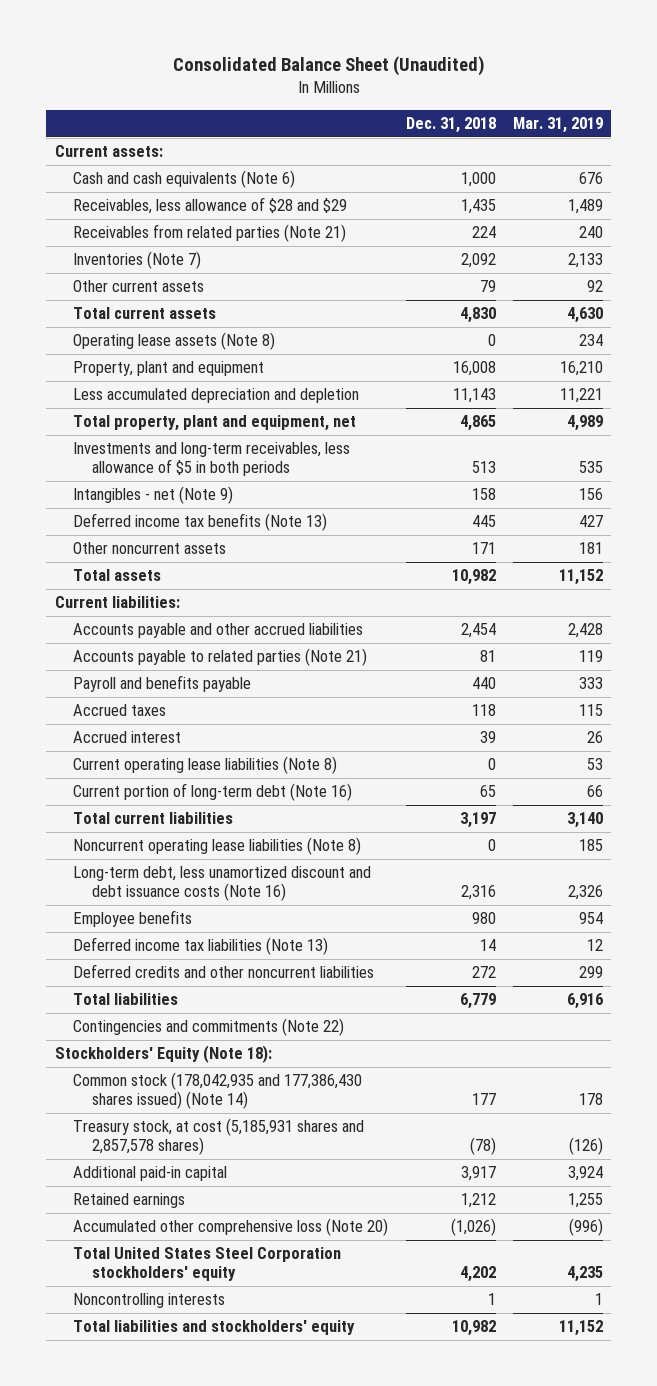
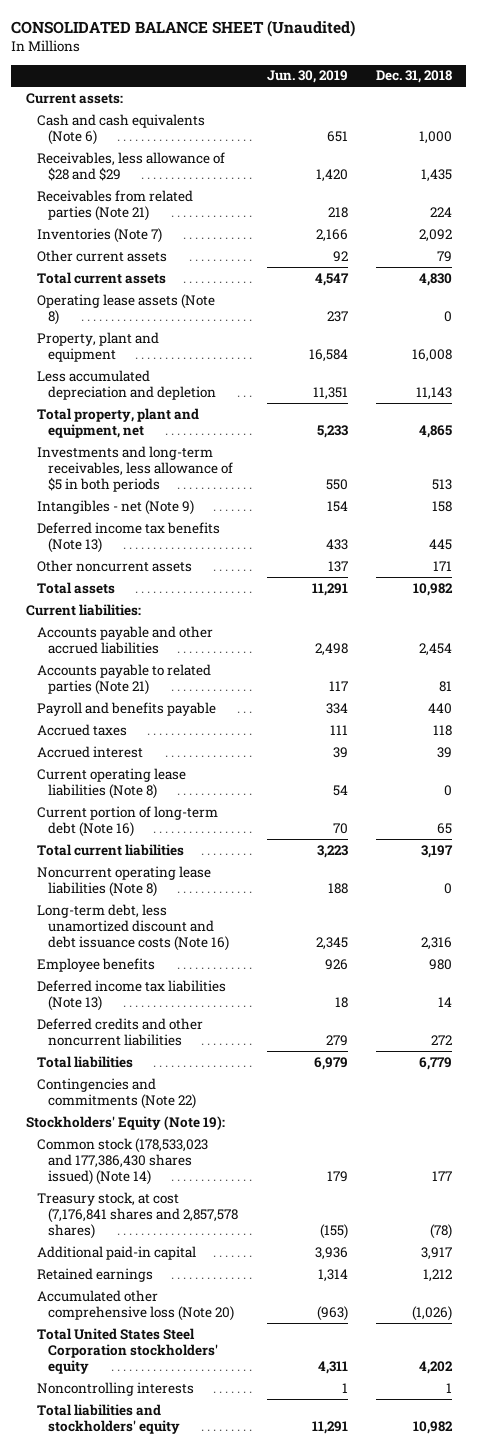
- Consolidated Balance Sheet (Unaudited)
+ CONSOLIDATED BALANCE SHEET (Unaudited)
- | Dec. 31, 2018 | Mar. 31, 2019
+ | Jun. 30, 2019 | Dec. 31, 2018
- Stockholders' Equity (Note 18):
- Common stock (178,042,935 and 177,386,430 shares issued) (Note 14) | 177 | 178
- Treasury stock, at cost (5,185,931 shares and 2,857,578 shares) | (78) | (126)
+ Stockholders' Equity (Note 19):
+ Common stock (178,533,023 and 177,386,430 shares issued) (Note 14) | 179 | 177
+ Treasury stock, at cost (7,176,841 shares and 2,857,578 shares) | (155) | (78)

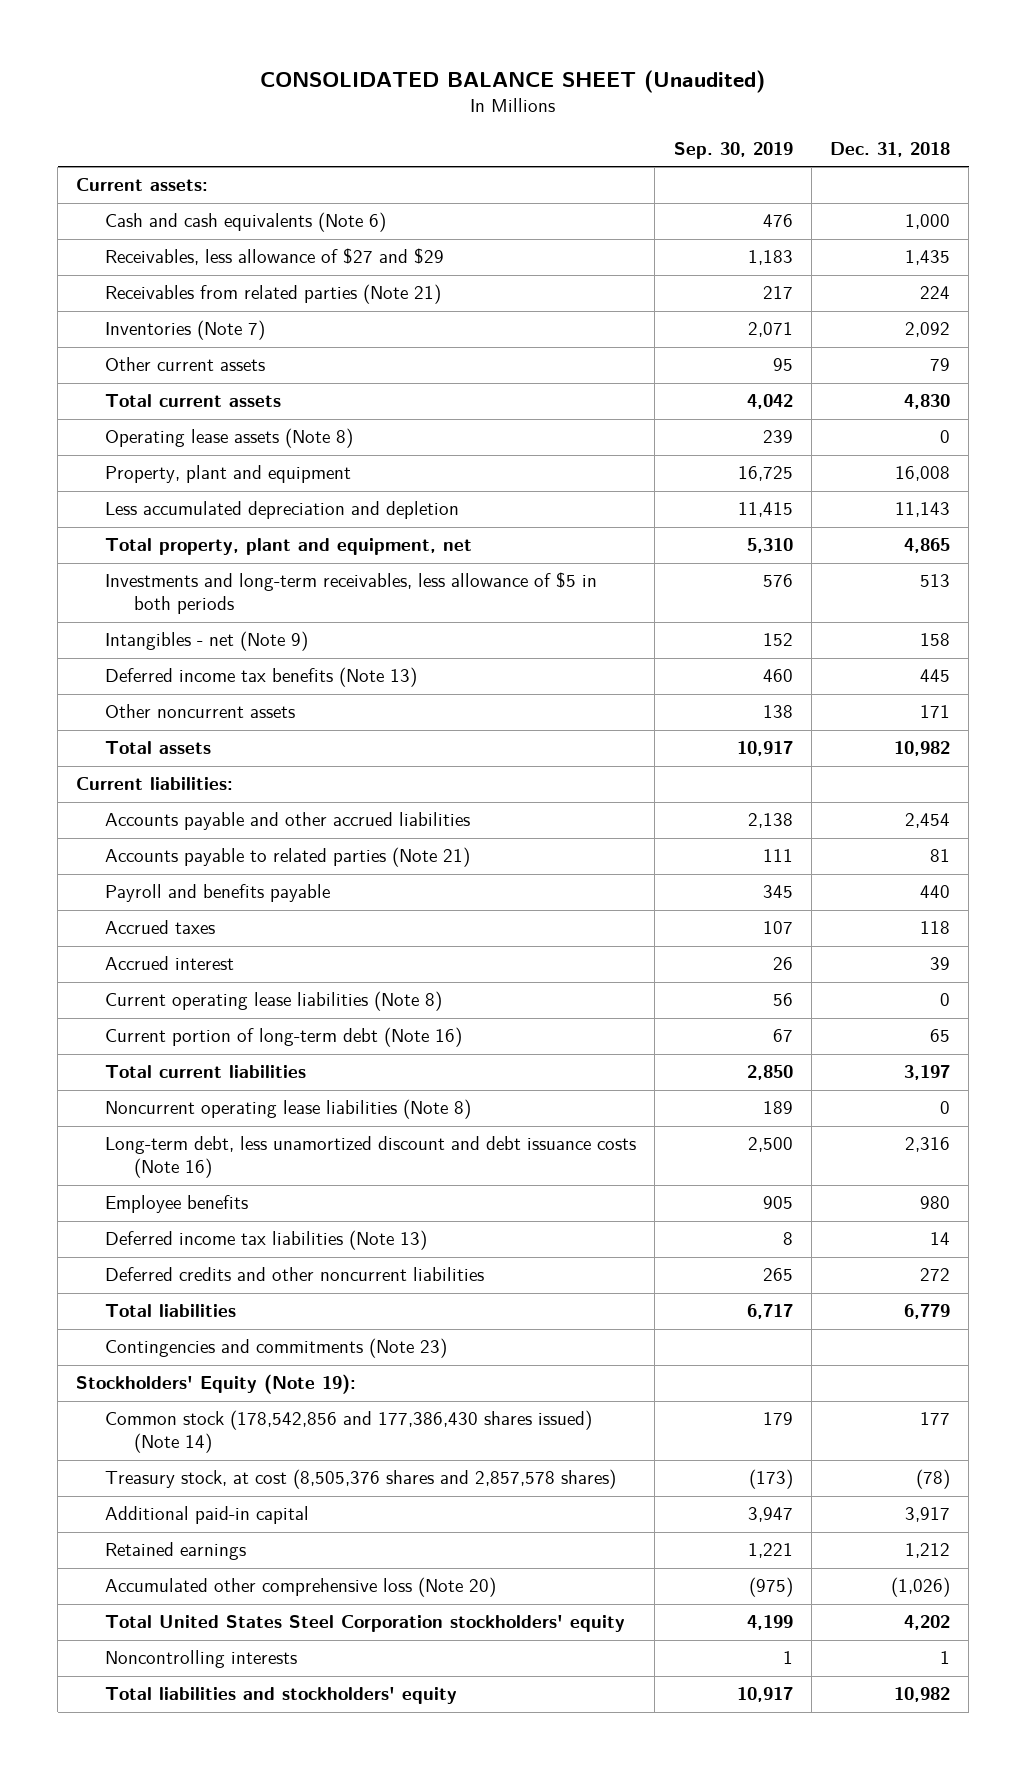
- | Jun. 30, 2019 | Dec. 31, 2018
+ | Sep. 30, 2019 | Dec. 31, 2018
- Receivables, less allowance of $28 and $29 | 1,420 | 1,435
+ Receivables, less allowance of $27 and $29 | 1,183 | 1,435
- Contingencies and commitments (Note 22)
+ Contingencies and commitments (Note 23)
- Common stock (178,533,023 and 177,386,430 shares issued) (Note 14) | 179 | 177
- Treasury stock, at cost (7,176,841 shares and 2,857,578 shares) | (155) | (78)
+ Common stock (178,542,856 and 177,386,430 shares issued) (Note 14) | 179 | 177
+ Treasury stock, at cost (8,505,376 shares and 2,857,578 shares) | (173) | (78)

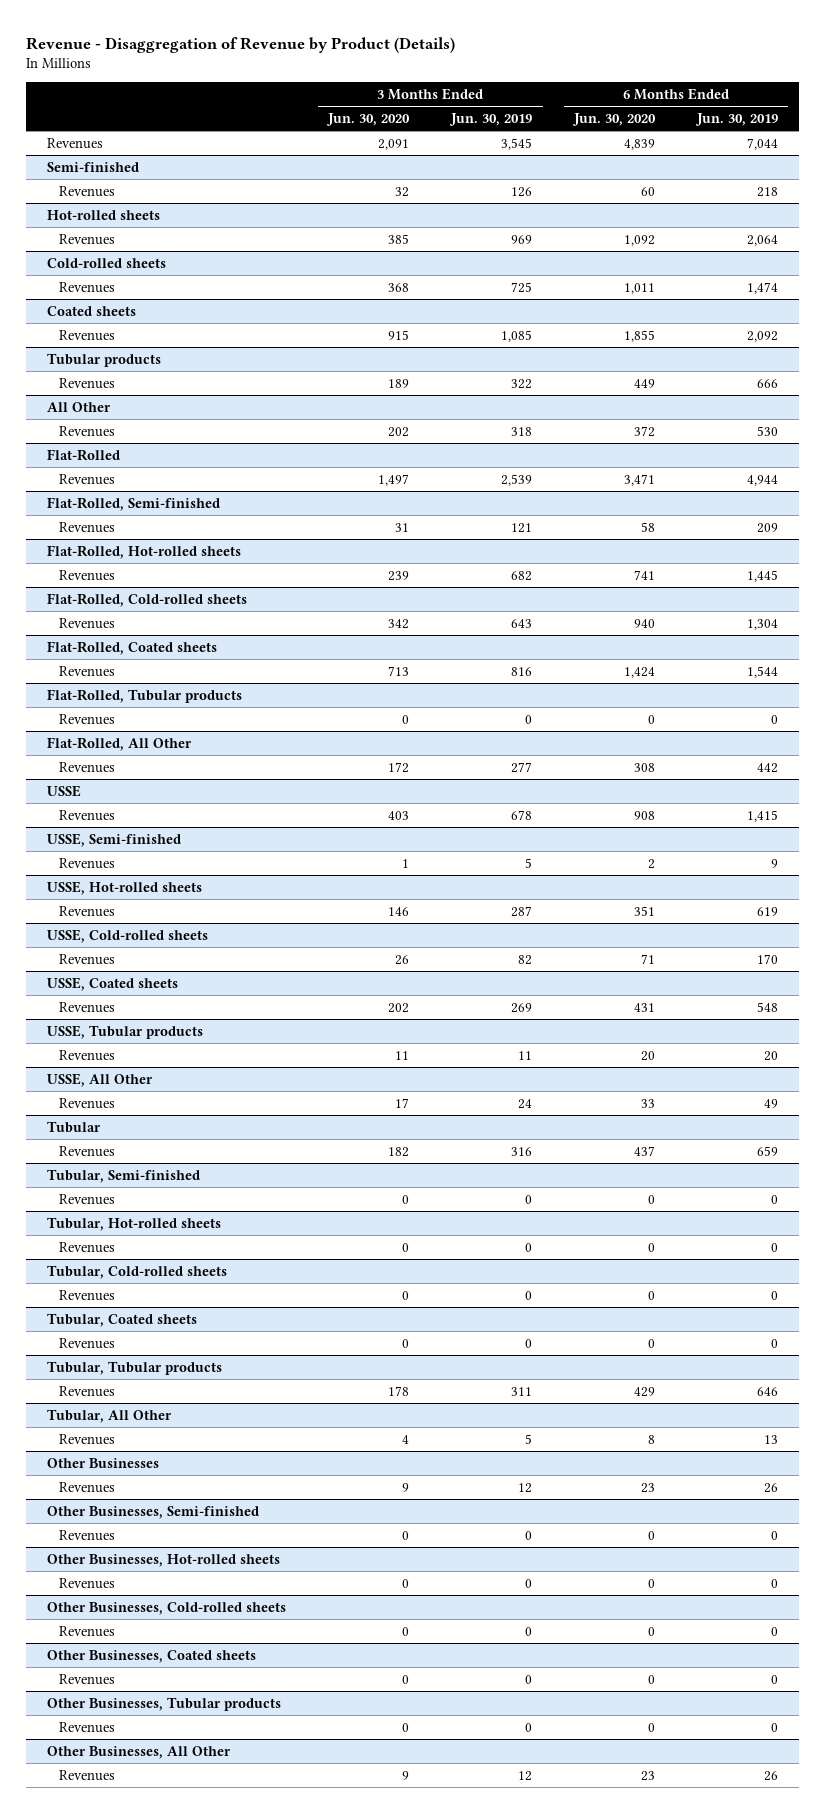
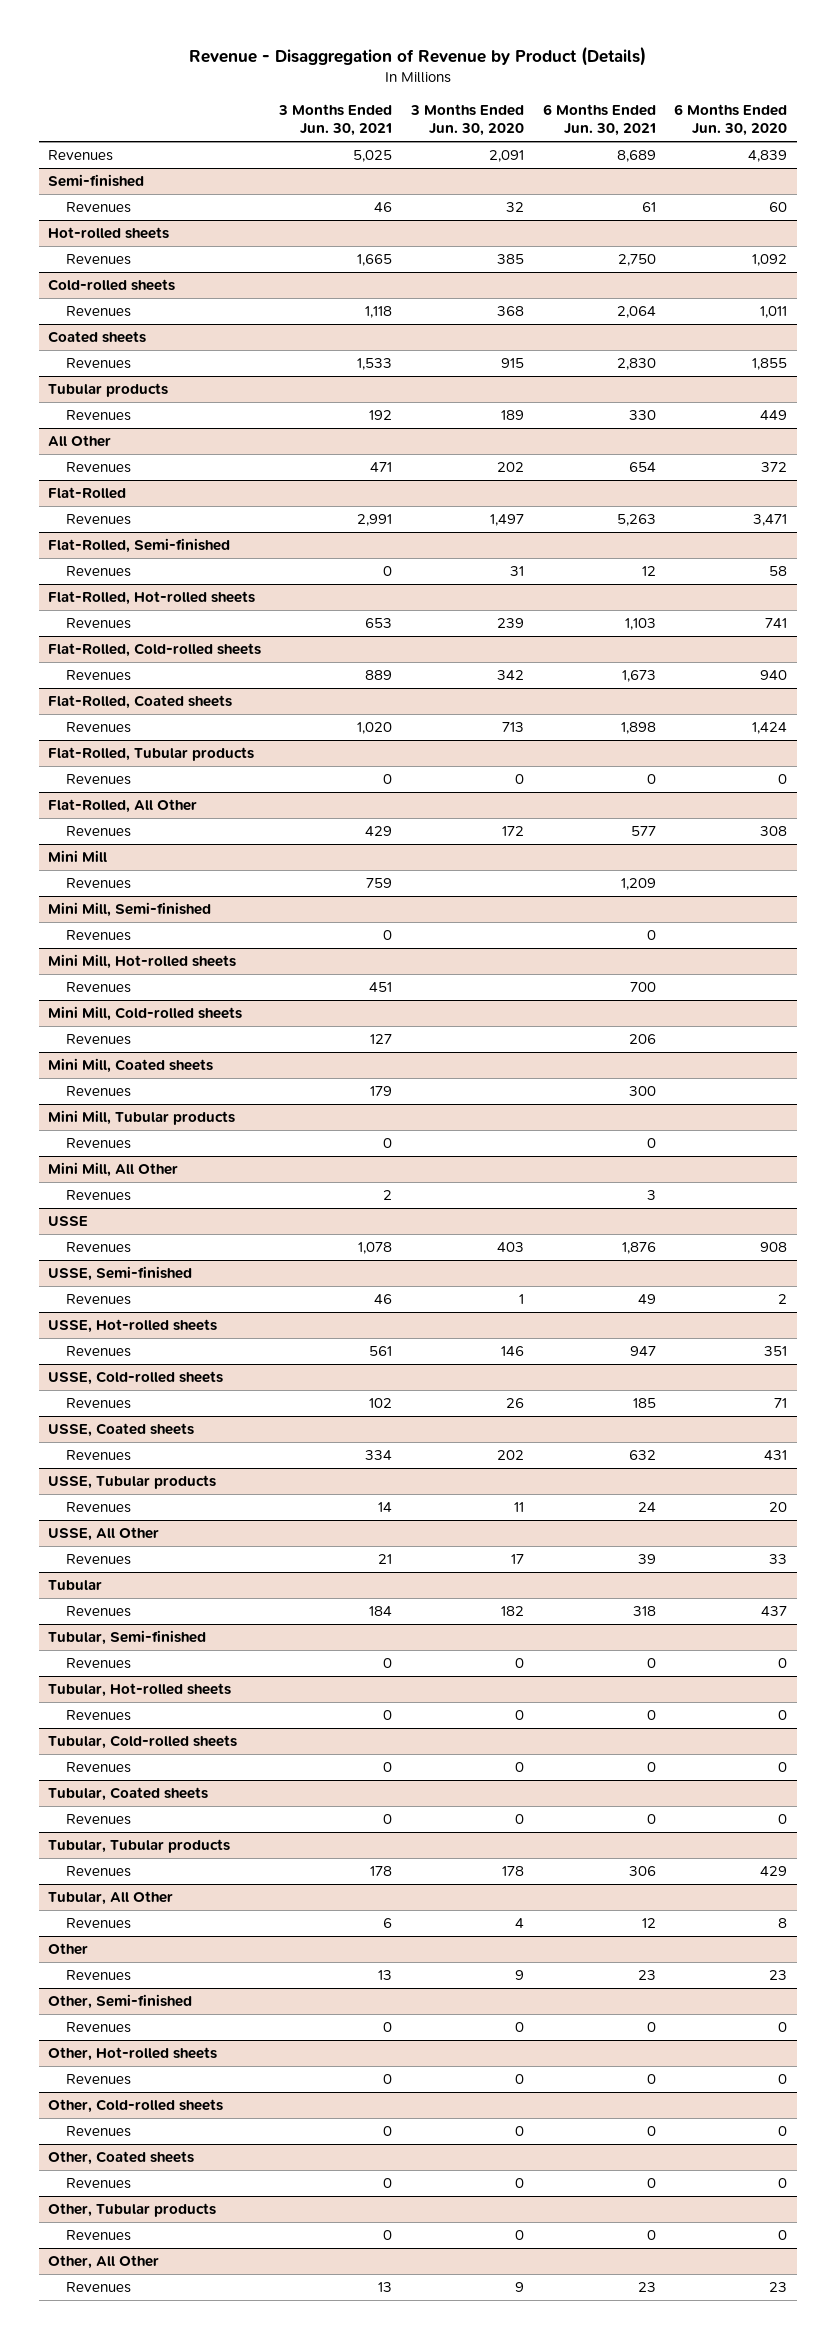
- | 3 Months Ended Jun. 30, 2020 | 3 Months Ended Jun. 30, 2019 | 6 Months Ended Jun. 30, 2020 | 6 Months Ended Jun. 30, 2019
+ | 3 Months Ended Jun. 30, 2021 | 3 Months Ended Jun. 30, 2020 | 6 Months Ended Jun. 30, 2021 | 6 Months Ended Jun. 30, 2020
+ Mini Mill
+ Revenues | 759 | | 1,209 |
+ Mini Mill, Semi-finished
+ Revenues | 0 | | 0 |
+ Mini Mill, Hot-rolled sheets
+ Revenues | 451 | | 700 |
+ Mini Mill, Cold-rolled sheets
+ Revenues | 127 | | 206 |
+ Mini Mill, Coated sheets
+ Revenues | 179 | | 300 |
+ Mini Mill, Tubular products
+ Revenues | 0 | | 0 |
+ Mini Mill, All Other
+ Revenues | 2 | | 3 |
- Other Businesses
+ Other
- Other Businesses, Semi-finished
+ Other, Semi-finished
- Other Businesses, Hot-rolled sheets
+ Other, Hot-rolled sheets
- Other Businesses, Cold-rolled sheets
+ Other, Cold-rolled sheets
- Other Businesses, Coated sheets
+ Other, Coated sheets
- Other Businesses, Tubular products
+ Other, Tubular products
- Other Businesses, All Other
+ Other, All Other

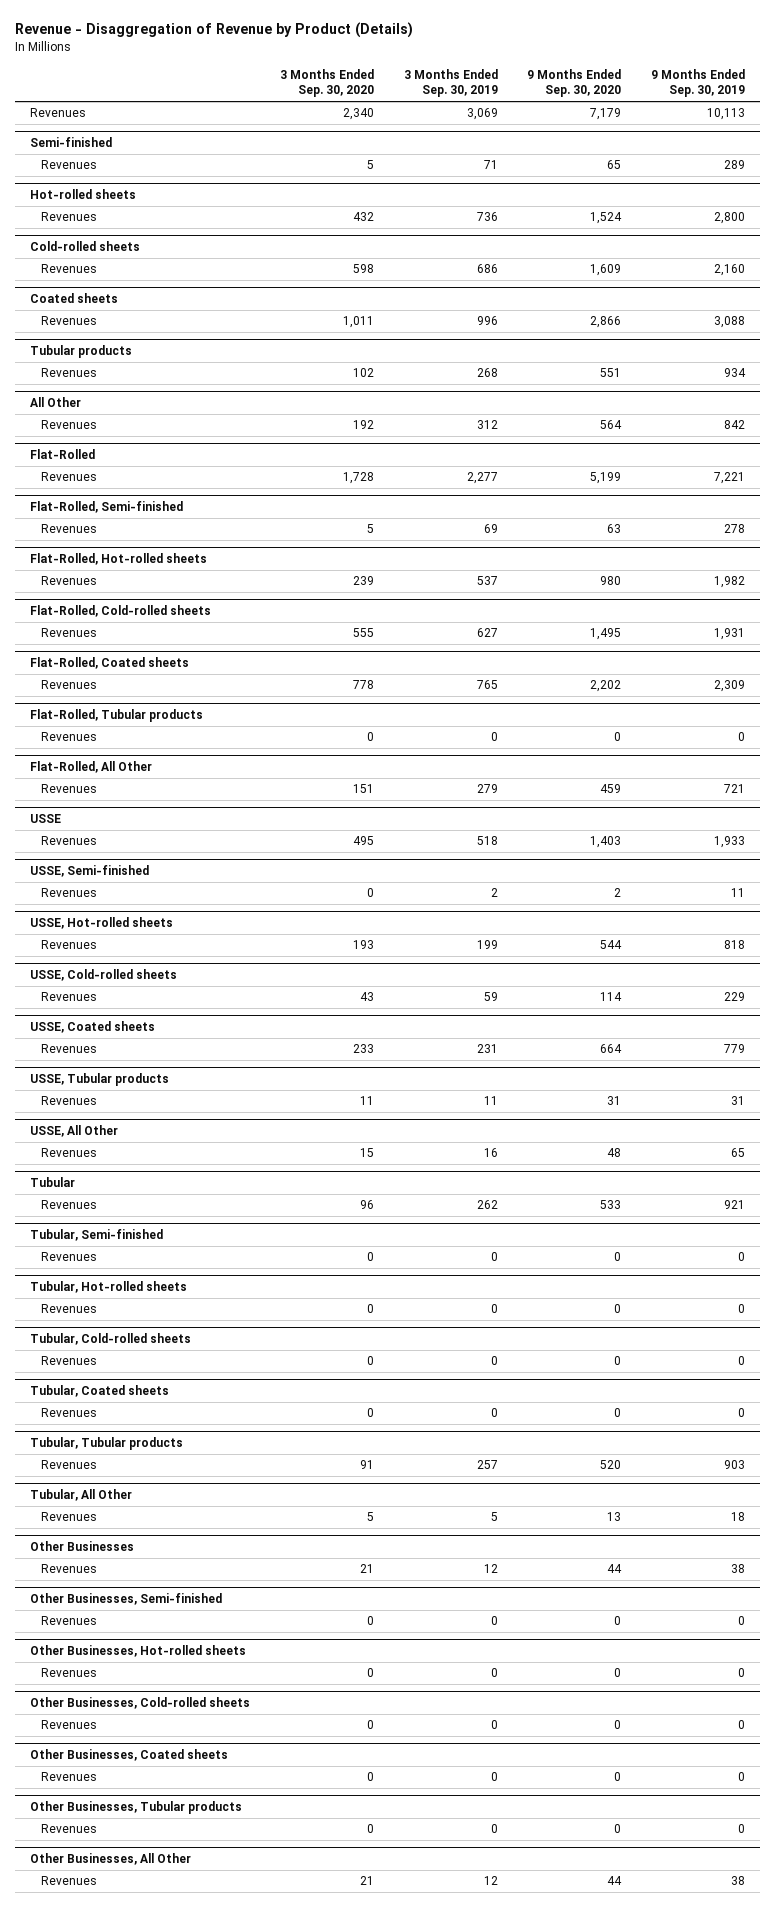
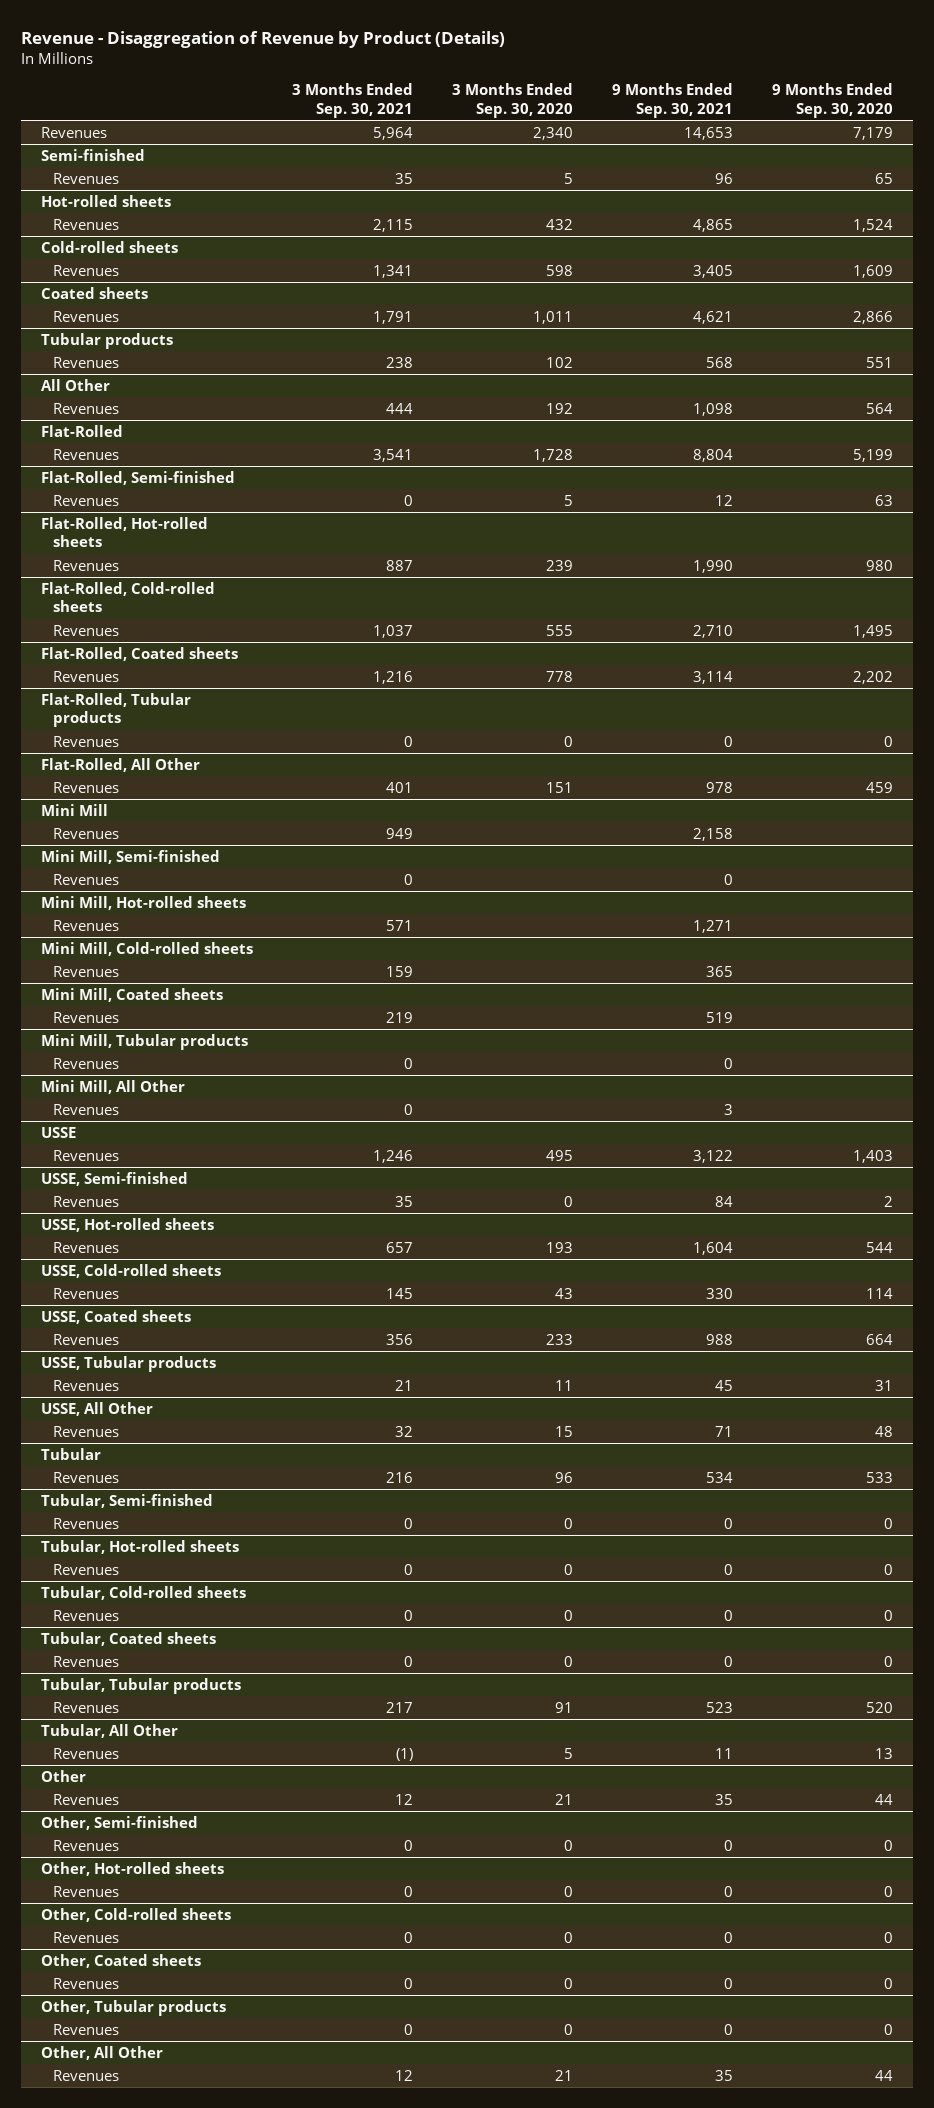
- | 3 Months Ended Sep. 30, 2020 | 3 Months Ended Sep. 30, 2019 | 9 Months Ended Sep. 30, 2020 | 9 Months Ended Sep. 30, 2019
+ | 3 Months Ended Sep. 30, 2021 | 3 Months Ended Sep. 30, 2020 | 9 Months Ended Sep. 30, 2021 | 9 Months Ended Sep. 30, 2020
+ Mini Mill
+ Revenues | 949 | | 2,158 |
+ Mini Mill, Semi-finished
+ Revenues | 0 | | 0 |
+ Mini Mill, Hot-rolled sheets
+ Revenues | 571 | | 1,271 |
+ Mini Mill, Cold-rolled sheets
+ Revenues | 159 | | 365 |
+ Mini Mill, Coated sheets
+ Revenues | 219 | | 519 |
+ Mini Mill, Tubular products
+ Revenues | 0 | | 0 |
+ Mini Mill, All Other
+ Revenues | 0 | | 3 |
- Other Businesses
+ Other
- Other Businesses, Semi-finished
+ Other, Semi-finished
- Other Businesses, Hot-rolled sheets
+ Other, Hot-rolled sheets
- Other Businesses, Cold-rolled sheets
+ Other, Cold-rolled sheets
- Other Businesses, Coated sheets
+ Other, Coated sheets
- Other Businesses, Tubular products
+ Other, Tubular products
- Other Businesses, All Other
+ Other, All Other

